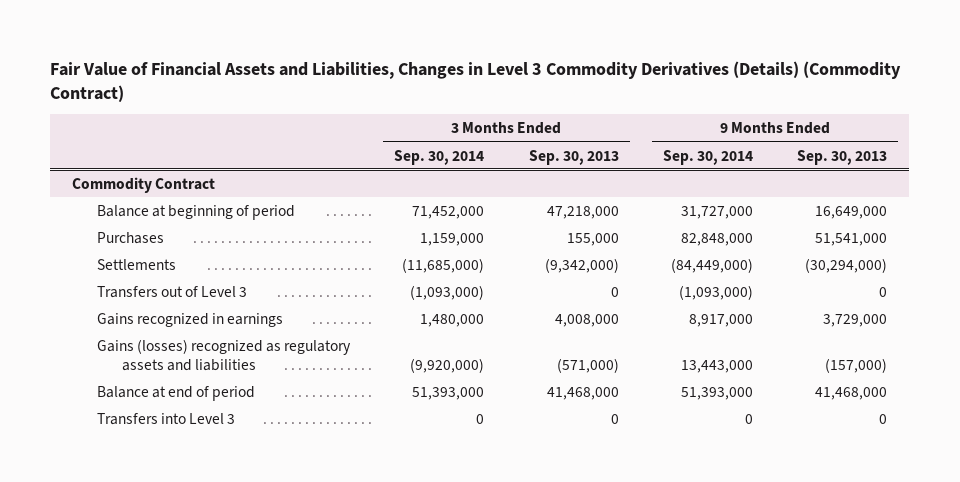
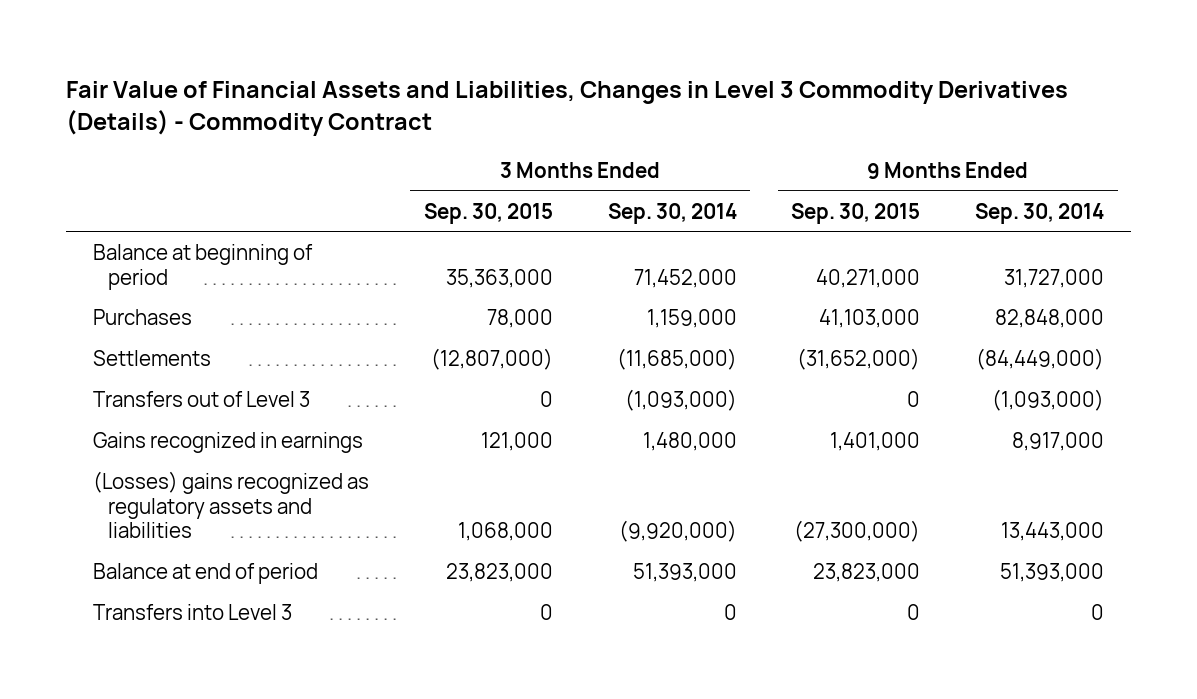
- Fair Value of Financial Assets and Liabilities, Changes in Level 3 Commodity Derivatives (Details) (Commodity Contract)
+ Fair Value of Financial Assets and Liabilities, Changes in Level 3 Commodity Derivatives (Details) - Commodity Contract
- | 3 Months Ended Sep. 30, 2014 | 3 Months Ended Sep. 30, 2013 | 9 Months Ended Sep. 30, 2014 | 9 Months Ended Sep. 30, 2013
+ | 3 Months Ended Sep. 30, 2015 | 3 Months Ended Sep. 30, 2014 | 9 Months Ended Sep. 30, 2015 | 9 Months Ended Sep. 30, 2014
- Commodity Contract
- Gains (losses) recognized as regulatory assets and liabilities | (9,920,000) | (571,000) | 13,443,000 | (157,000)
+ (Losses) gains recognized as regulatory assets and liabilities | 1,068,000 | (9,920,000) | (27,300,000) | 13,443,000

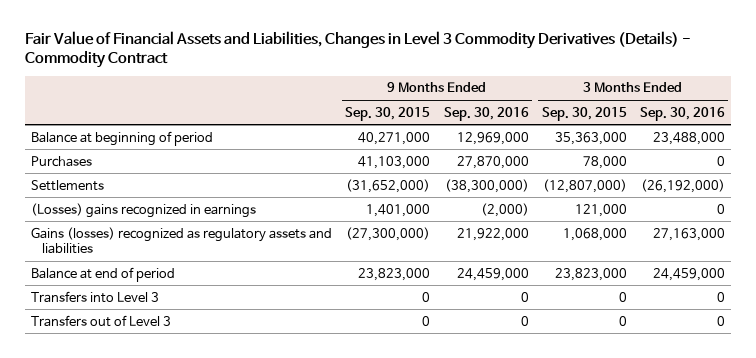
- | 3 Months Ended Sep. 30, 2015 | 3 Months Ended Sep. 30, 2014 | 9 Months Ended Sep. 30, 2015 | 9 Months Ended Sep. 30, 2014
+ | 9 Months Ended Sep. 30, 2015 | 9 Months Ended Sep. 30, 2016 | 3 Months Ended Sep. 30, 2015 | 3 Months Ended Sep. 30, 2016
- Gains recognized in earnings | 121,000 | 1,480,000 | 1,401,000 | 8,917,000
- (Losses) gains recognized as regulatory assets and liabilities | 1,068,000 | (9,920,000) | (27,300,000) | 13,443,000
+ (Losses) gains recognized in earnings | 1,401,000 | (2,000) | 121,000 | 0
+ Gains (losses) recognized as regulatory assets and liabilities | (27,300,000) | 21,922,000 | 1,068,000 | 27,163,000
moved down: Transfers out of Level 3 | 0 | 0 | 0 | 0

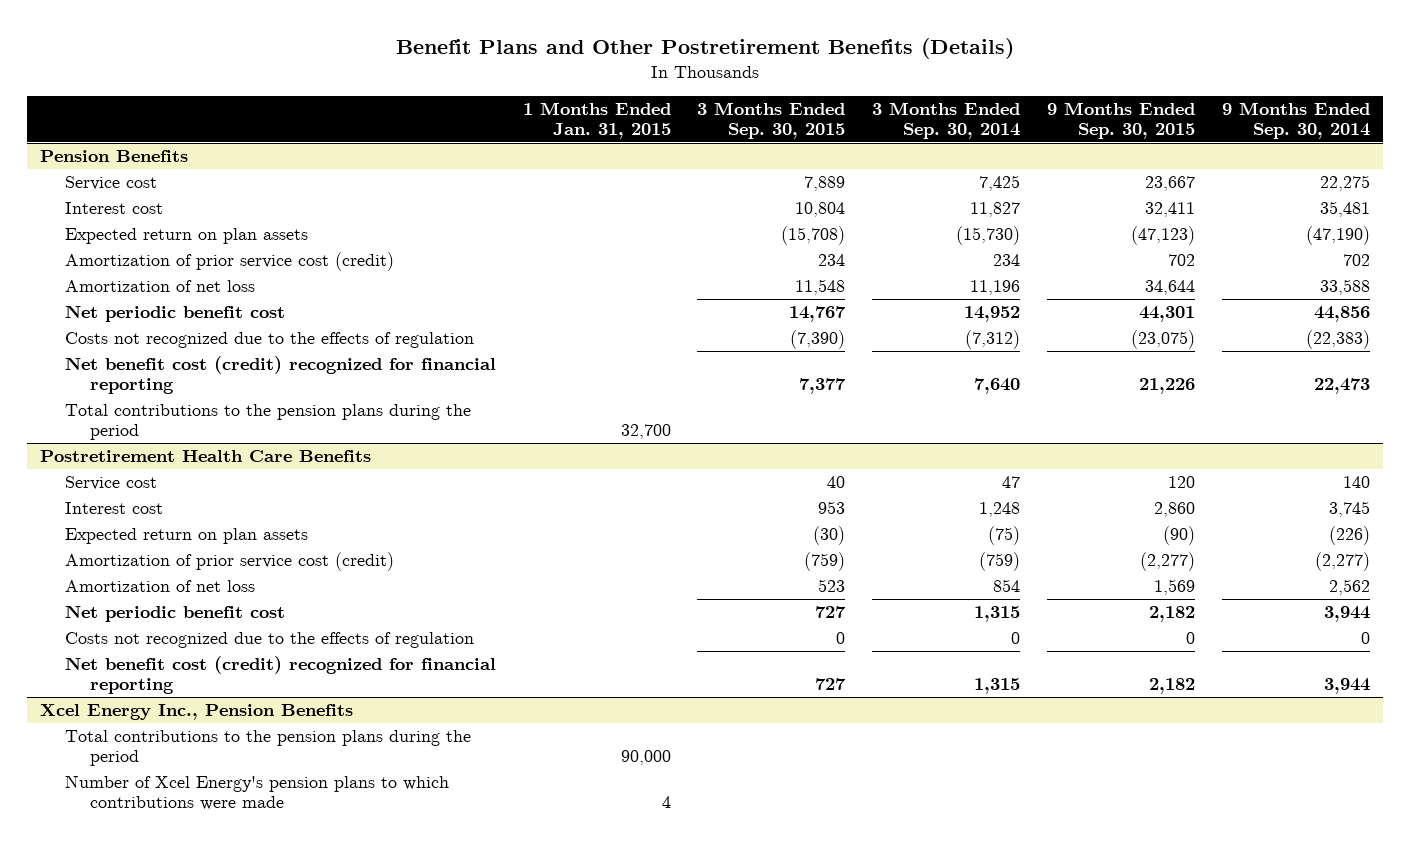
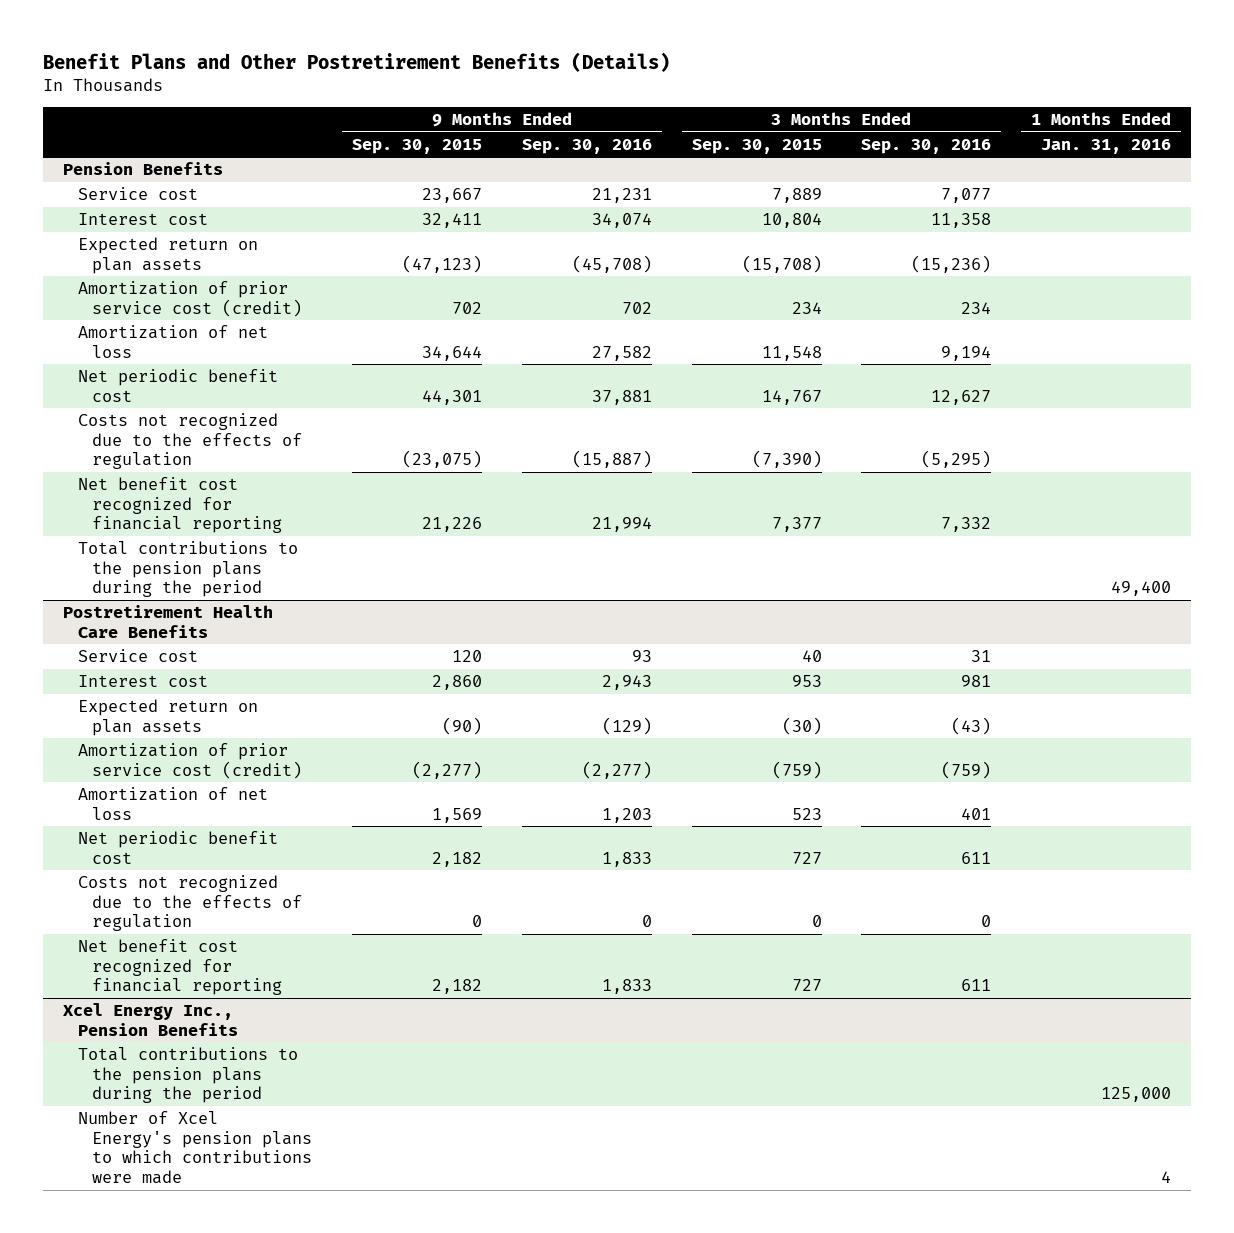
- | 1 Months Ended Jan. 31, 2015 | 3 Months Ended Sep. 30, 2015 | 3 Months Ended Sep. 30, 2014 | 9 Months Ended Sep. 30, 2015 | 9 Months Ended Sep. 30, 2014
+ | 9 Months Ended Sep. 30, 2015 | 9 Months Ended Sep. 30, 2016 | 3 Months Ended Sep. 30, 2015 | 3 Months Ended Sep. 30, 2016 | 1 Months Ended Jan. 31, 2016
@ Pension Benefits
- Net benefit cost (credit) recognized for financial reporting | | 7,377 | 7,640 | 21,226 | 22,473
+ Net benefit cost recognized for financial reporting | 21,226 | 21,994 | 7,377 | 7,332 |
@ Postretirement Health Care Benefits
- Net benefit cost (credit) recognized for financial reporting | | 727 | 1,315 | 2,182 | 3,944
+ Net benefit cost recognized for financial reporting | 2,182 | 1,833 | 727 | 611 |

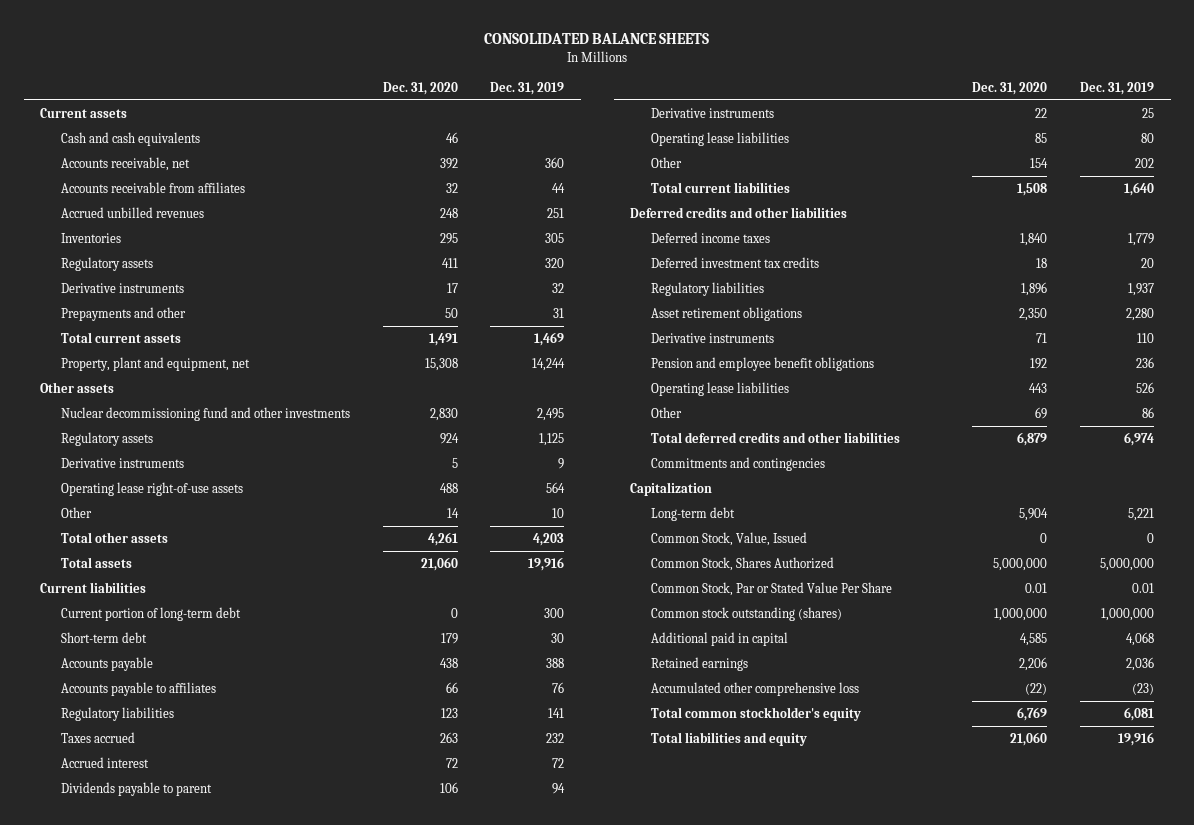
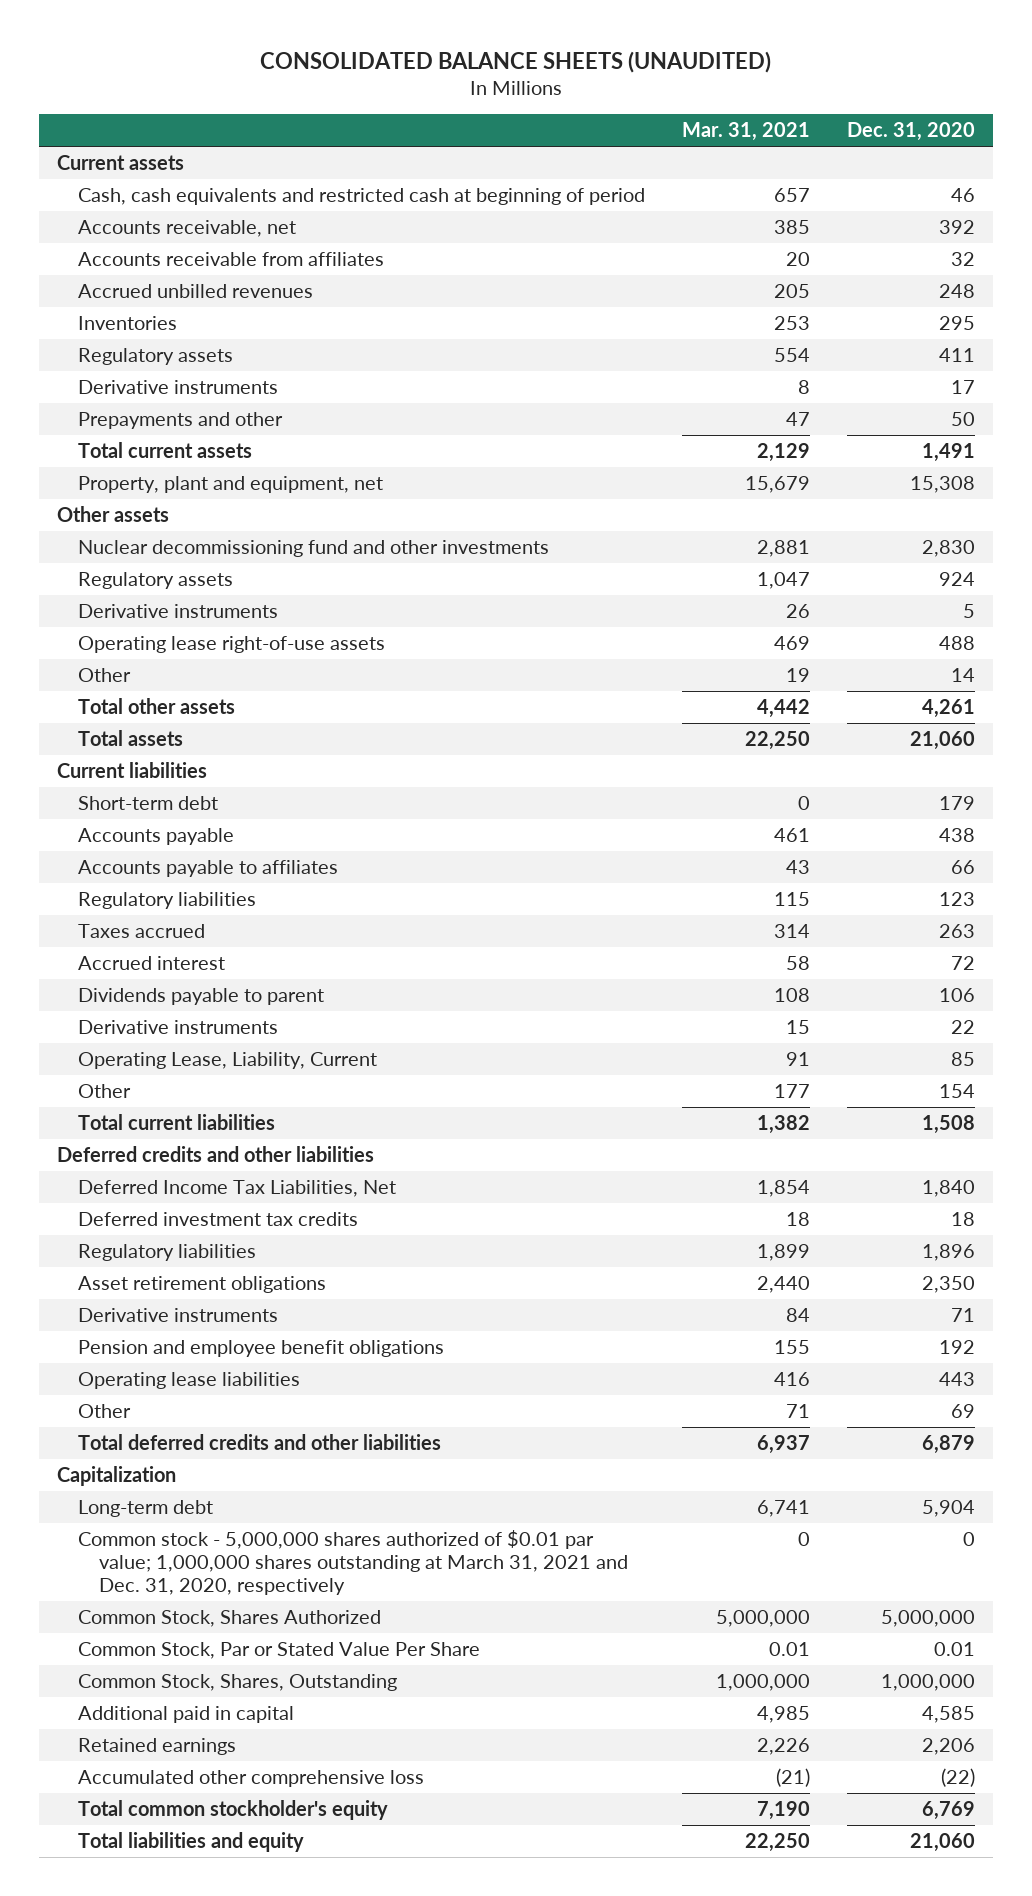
- CONSOLIDATED BALANCE SHEETS
+ CONSOLIDATED BALANCE SHEETS (UNAUDITED)
- | Dec. 31, 2020 | Dec. 31, 2019
+ | Mar. 31, 2021 | Dec. 31, 2020
- Cash and cash equivalents | 46 |
+ Cash, cash equivalents and restricted cash at beginning of period | 657 | 46
- Current portion of long-term debt | 0 | 300
- Operating lease liabilities | 85 | 80
+ Operating Lease, Liability, Current | 91 | 85
- Deferred income taxes | 1,840 | 1,779
+ Deferred Income Tax Liabilities, Net | 1,854 | 1,840
- Commitments and contingencies
- Common Stock, Value, Issued | 0 | 0
+ Common stock - 5,000,000 shares authorized of $0.01 par value; 1,000,000 shares outstanding at March 31, 2021 and Dec. 31, 2020, respectively | 0 | 0
- Common stock outstanding (shares) | 1,000,000 | 1,000,000
+ Common Stock, Shares, Outstanding | 1,000,000 | 1,000,000

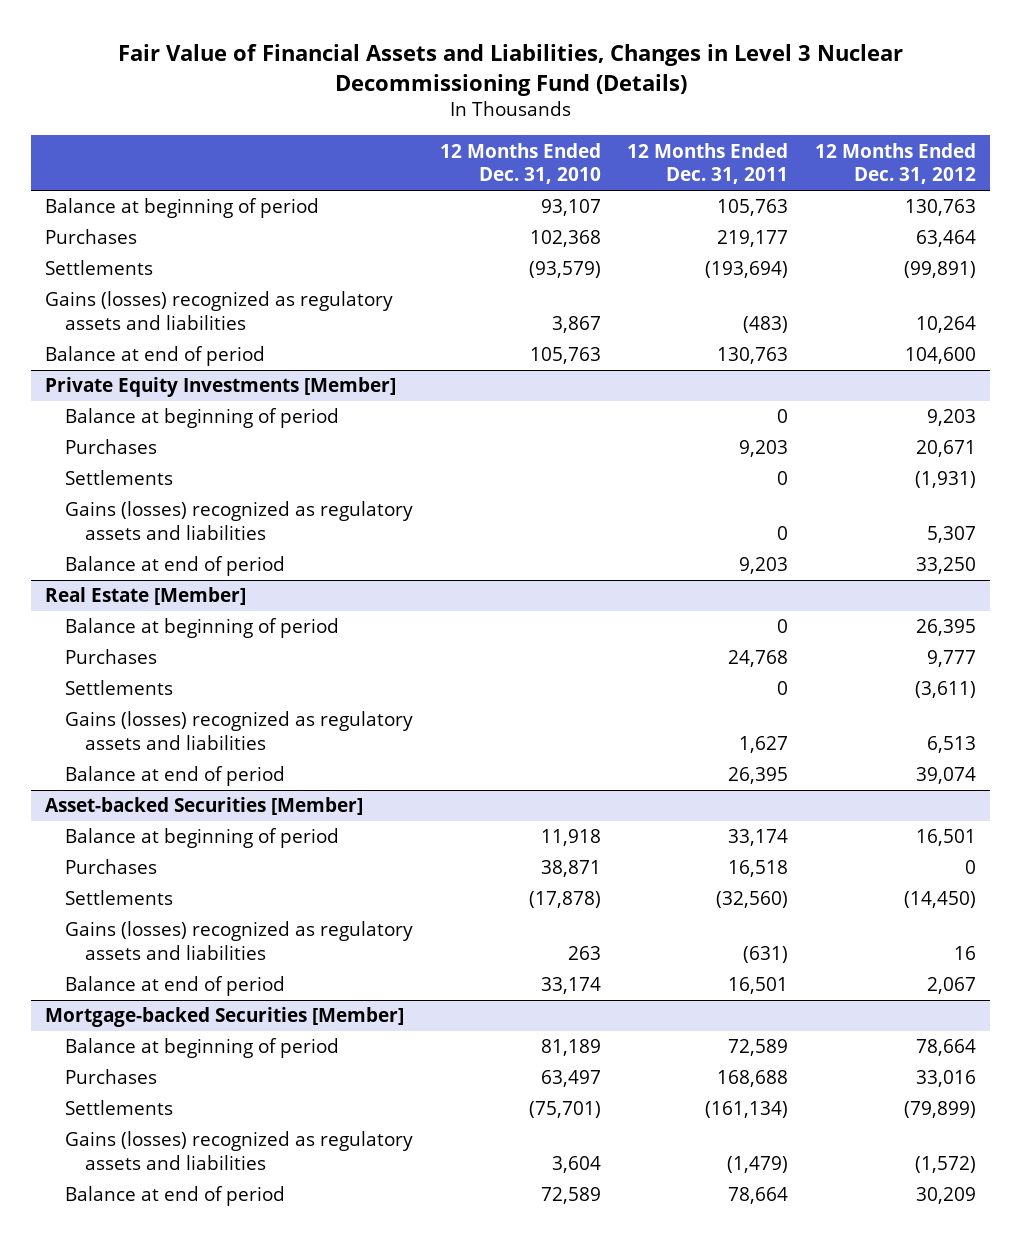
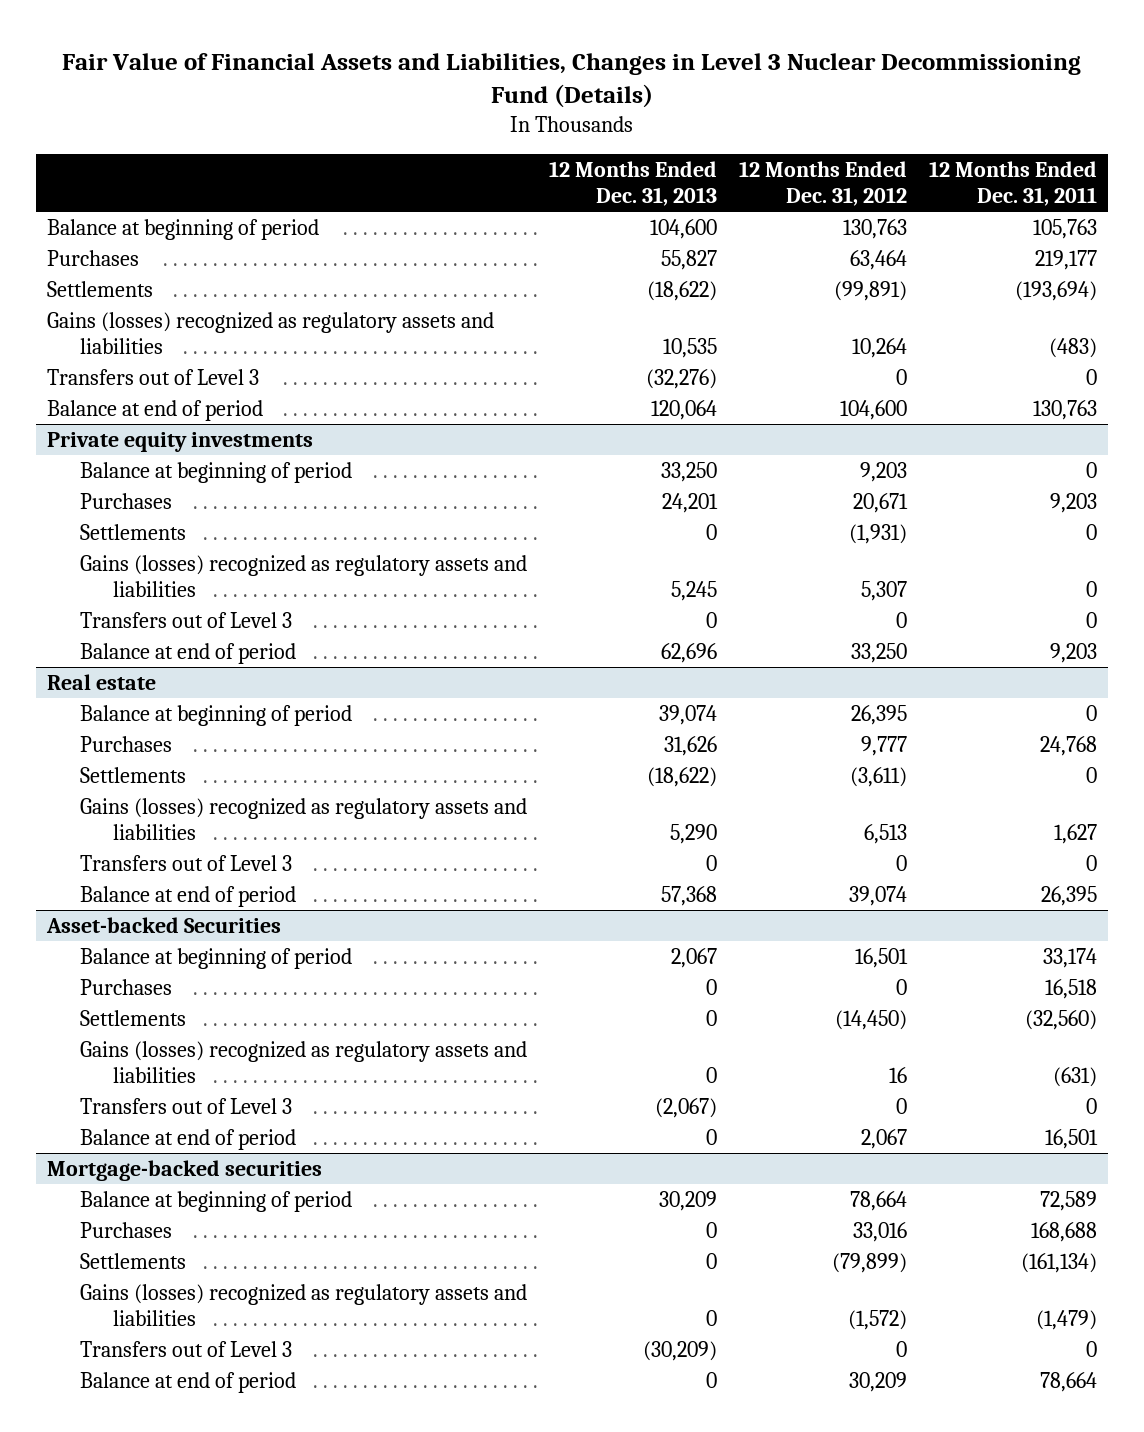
- | 12 Months Ended Dec. 31, 2010 | 12 Months Ended Dec. 31, 2011 | 12 Months Ended Dec. 31, 2012
+ | 12 Months Ended Dec. 31, 2013 | 12 Months Ended Dec. 31, 2012 | 12 Months Ended Dec. 31, 2011
+ Transfers out of Level 3 | (32,276) | 0 | 0
- Private Equity Investments [Member]
+ Private equity investments
+ Transfers out of Level 3 | 0 | 0 | 0
- Real Estate [Member]
+ Real estate
+ Transfers out of Level 3 | 0 | 0 | 0
- Asset-backed Securities [Member]
+ Asset-backed Securities
+ Transfers out of Level 3 | (2,067) | 0 | 0
- Mortgage-backed Securities [Member]
+ Mortgage-backed securities
+ Transfers out of Level 3 | (30,209) | 0 | 0

